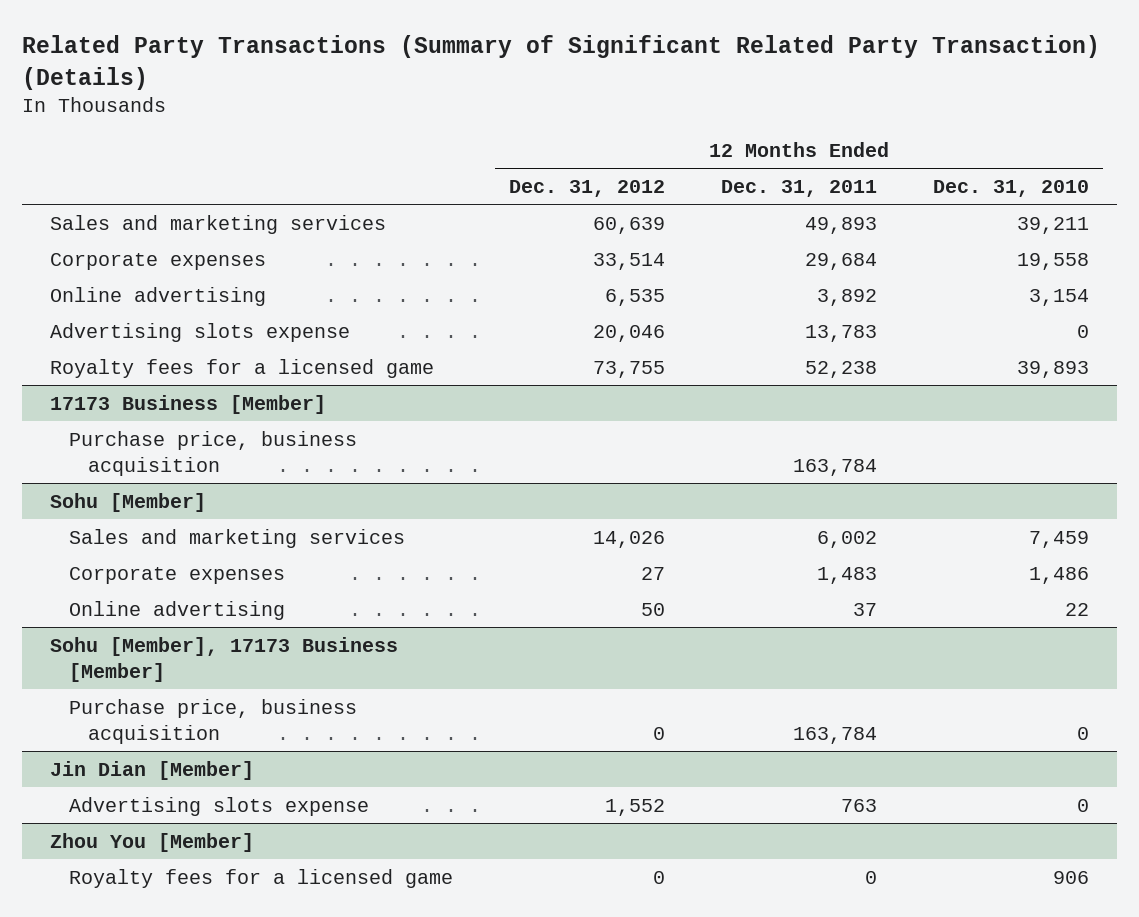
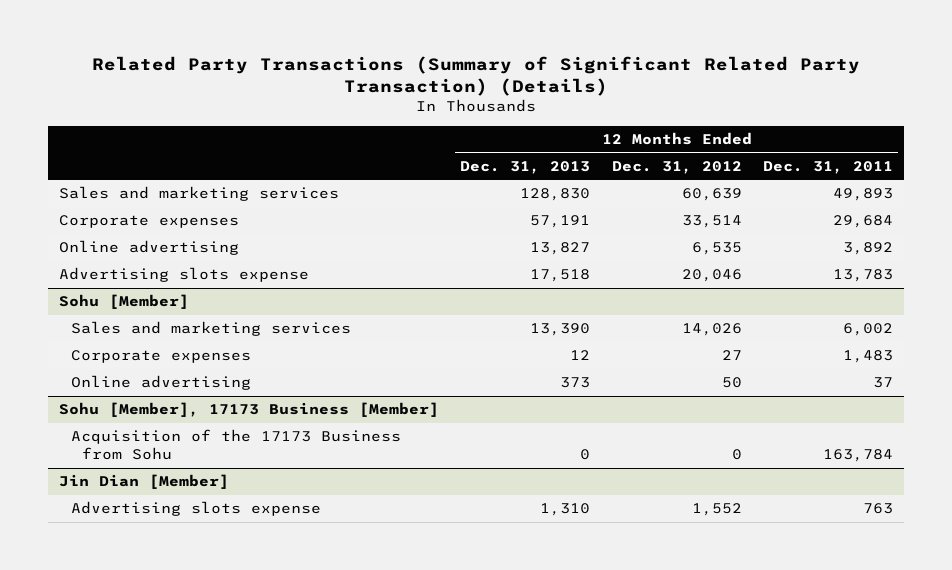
- | 12 Months Ended Dec. 31, 2012 | 12 Months Ended Dec. 31, 2011 | 12 Months Ended Dec. 31, 2010
+ | 12 Months Ended Dec. 31, 2013 | 12 Months Ended Dec. 31, 2012 | 12 Months Ended Dec. 31, 2011
- Royalty fees for a licensed game | 73,755 | 52,238 | 39,893
- 17173 Business [Member]
- Purchase price, business acquisition | | 163,784 |
@ Sohu [Member], 17173 Business [Member]
- Purchase price, business acquisition | 0 | 163,784 | 0
+ Acquisition of the 17173 Business from Sohu | 0 | 0 | 163,784
- Zhou You [Member]
- Royalty fees for a licensed game | 0 | 0 | 906

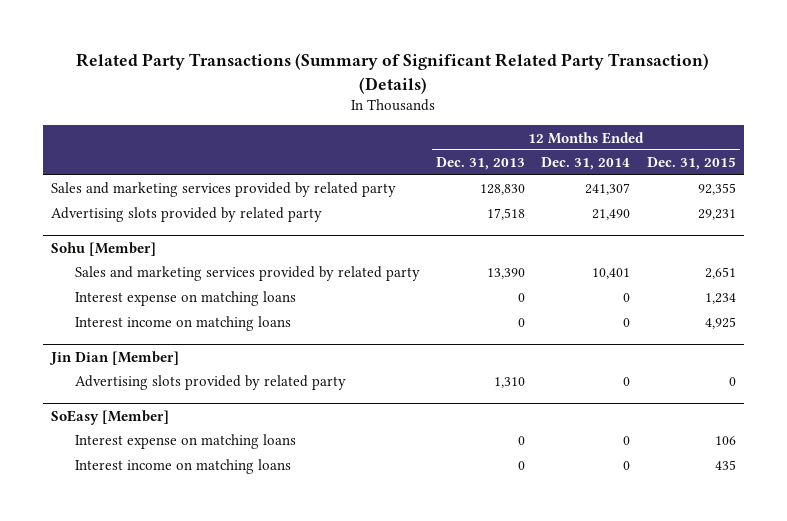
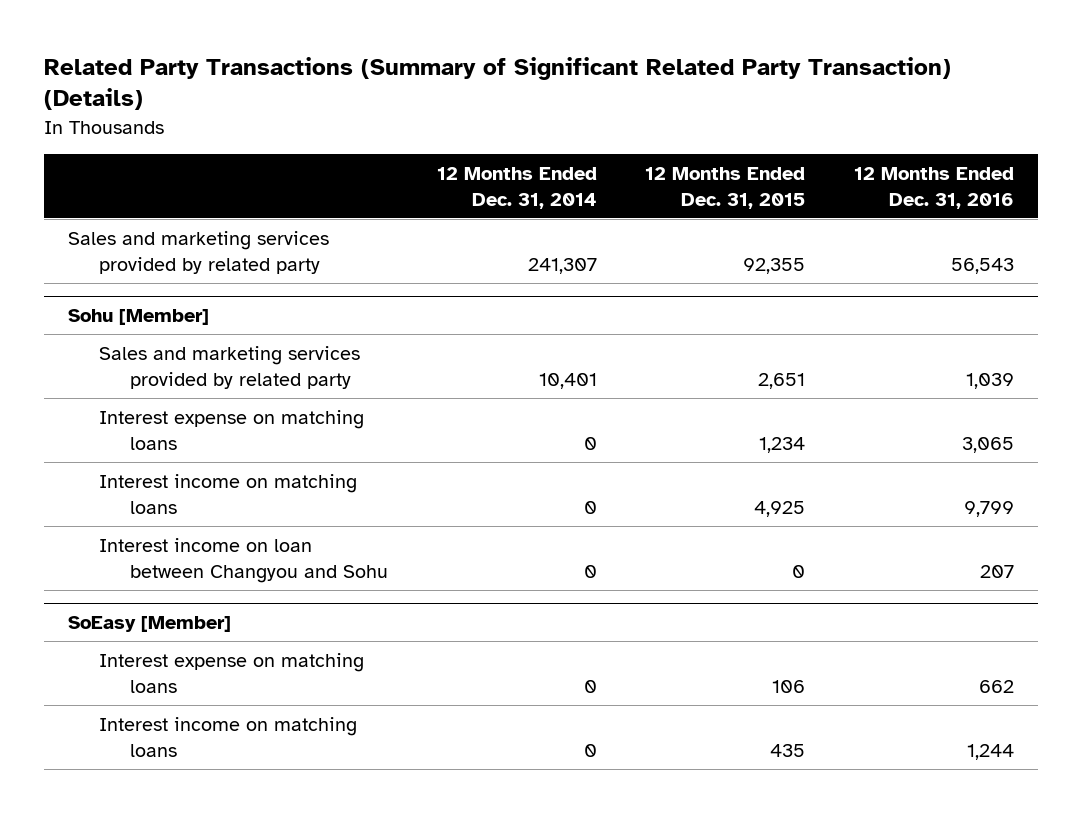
- | 12 Months Ended Dec. 31, 2013 | 12 Months Ended Dec. 31, 2014 | 12 Months Ended Dec. 31, 2015
+ | 12 Months Ended Dec. 31, 2014 | 12 Months Ended Dec. 31, 2015 | 12 Months Ended Dec. 31, 2016
- Advertising slots provided by related party | 17,518 | 21,490 | 29,231
- Jin Dian [Member]
- Advertising slots provided by related party | 1,310 | 0 | 0
@ Sohu [Member]
+ Interest income on loan between Changyou and Sohu | 0 | 0 | 207

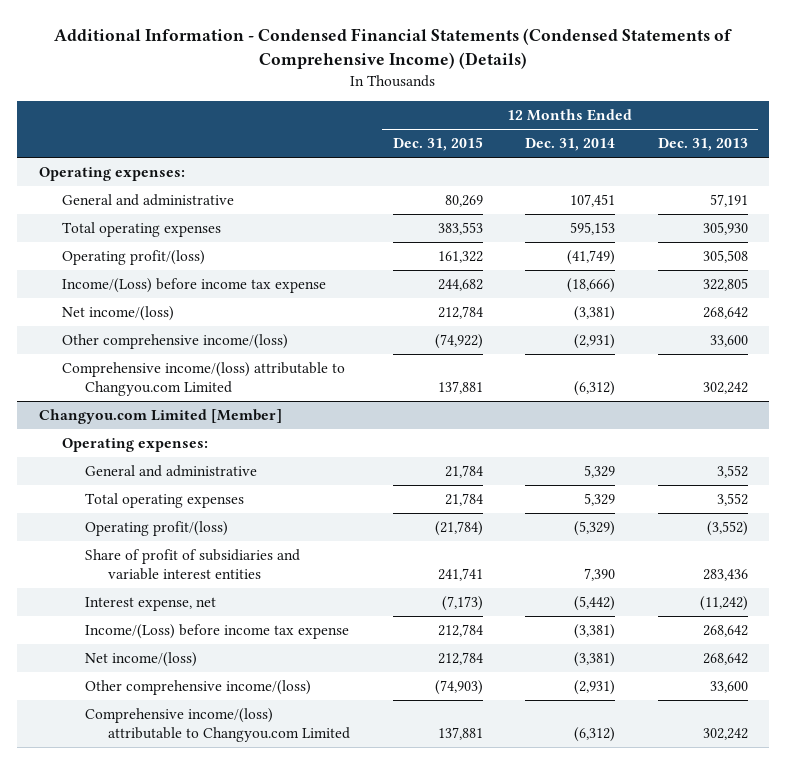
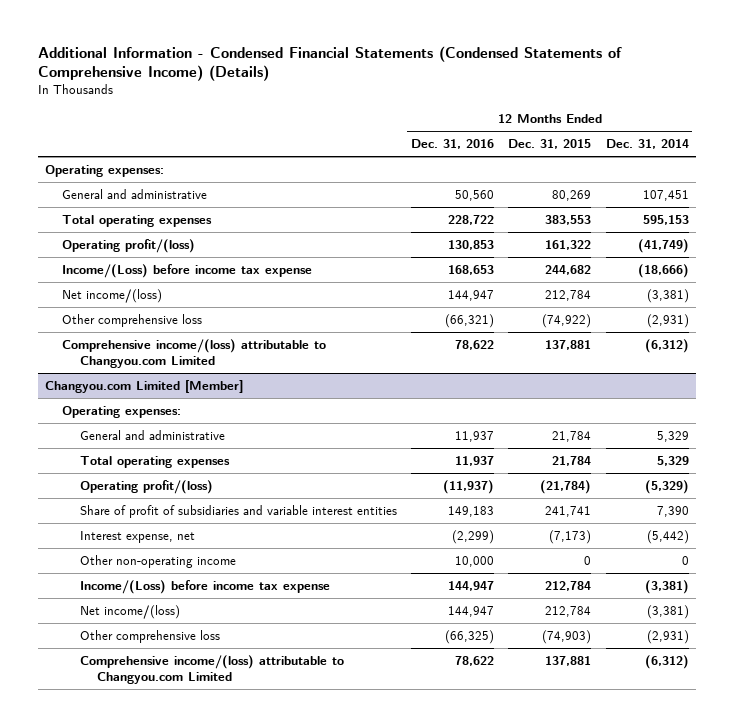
- | 12 Months Ended Dec. 31, 2015 | 12 Months Ended Dec. 31, 2014 | 12 Months Ended Dec. 31, 2013
+ | 12 Months Ended Dec. 31, 2016 | 12 Months Ended Dec. 31, 2015 | 12 Months Ended Dec. 31, 2014
- Other comprehensive income/(loss) | (74,922) | (2,931) | 33,600
+ Other comprehensive loss | (66,321) | (74,922) | (2,931)
@ Changyou.com Limited [Member]
+ Other non-operating income | 10,000 | 0 | 0
- Other comprehensive income/(loss) | (74,903) | (2,931) | 33,600
+ Other comprehensive loss | (66,325) | (74,903) | (2,931)

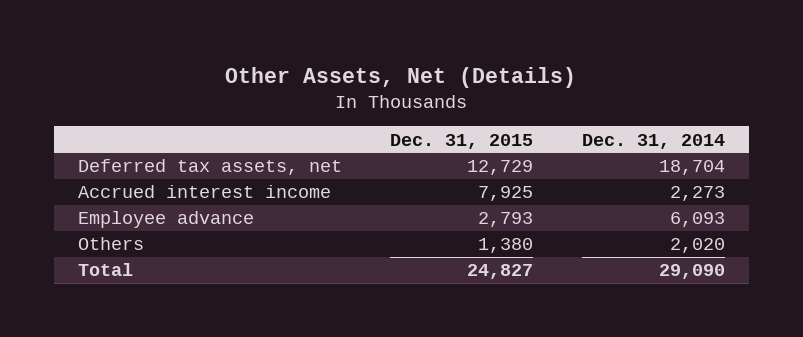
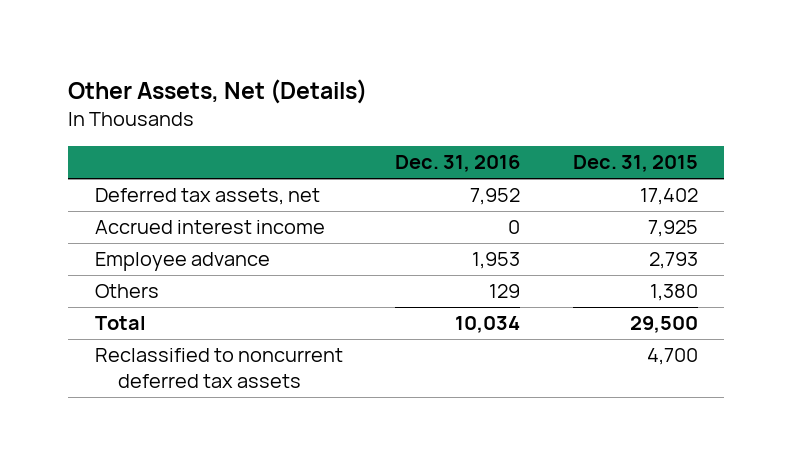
- | Dec. 31, 2015 | Dec. 31, 2014
+ | Dec. 31, 2016 | Dec. 31, 2015
- Deferred tax assets, net | 12,729 | 18,704
+ Deferred tax assets, net | 7,952 | 17,402
- Total | 24,827 | 29,090
+ Total | 10,034 | 29,500
+ Reclassified to noncurrent deferred tax assets | | 4,700

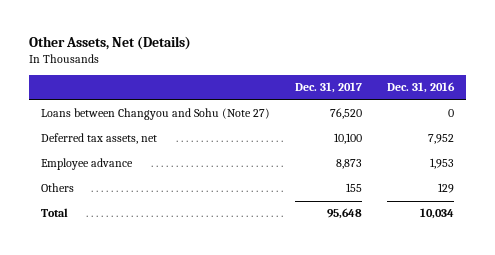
- | Dec. 31, 2016 | Dec. 31, 2015
+ | Dec. 31, 2017 | Dec. 31, 2016
+ Loans between Changyou and Sohu (Note 27) | 76,520 | 0
- Accrued interest income | 0 | 7,925
- Reclassified to noncurrent deferred tax assets | | 4,700

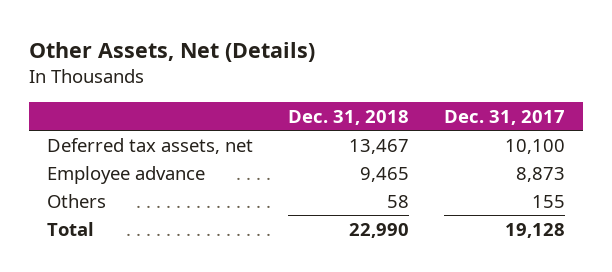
- | Dec. 31, 2017 | Dec. 31, 2016
+ | Dec. 31, 2018 | Dec. 31, 2017
- Loans between Changyou and Sohu (Note 27) | 76,520 | 0
- Total | 95,648 | 10,034
+ Total | 22,990 | 19,128

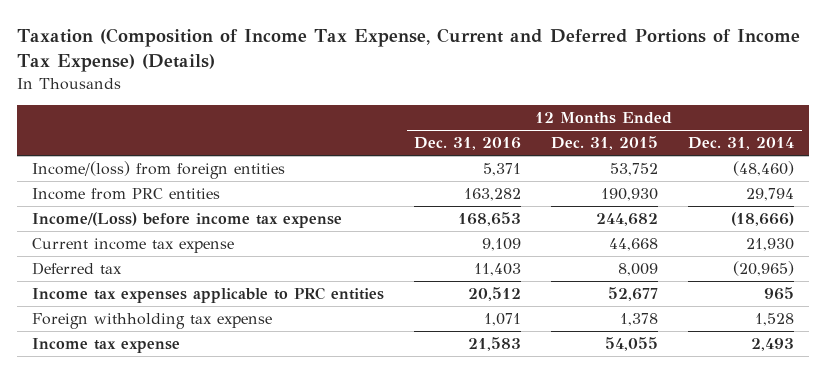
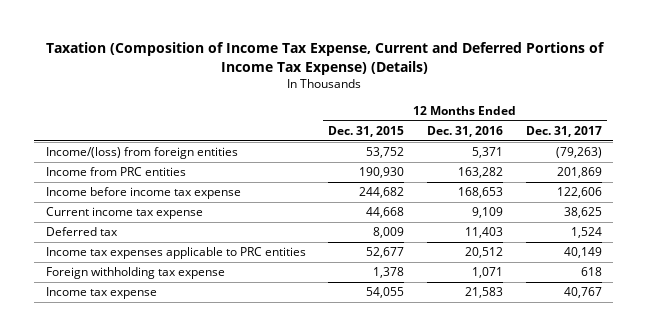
- | 12 Months Ended Dec. 31, 2016 | 12 Months Ended Dec. 31, 2015 | 12 Months Ended Dec. 31, 2014
+ | 12 Months Ended Dec. 31, 2015 | 12 Months Ended Dec. 31, 2016 | 12 Months Ended Dec. 31, 2017
- Income/(Loss) before income tax expense | 168,653 | 244,682 | (18,666)
+ Income before income tax expense | 244,682 | 168,653 | 122,606

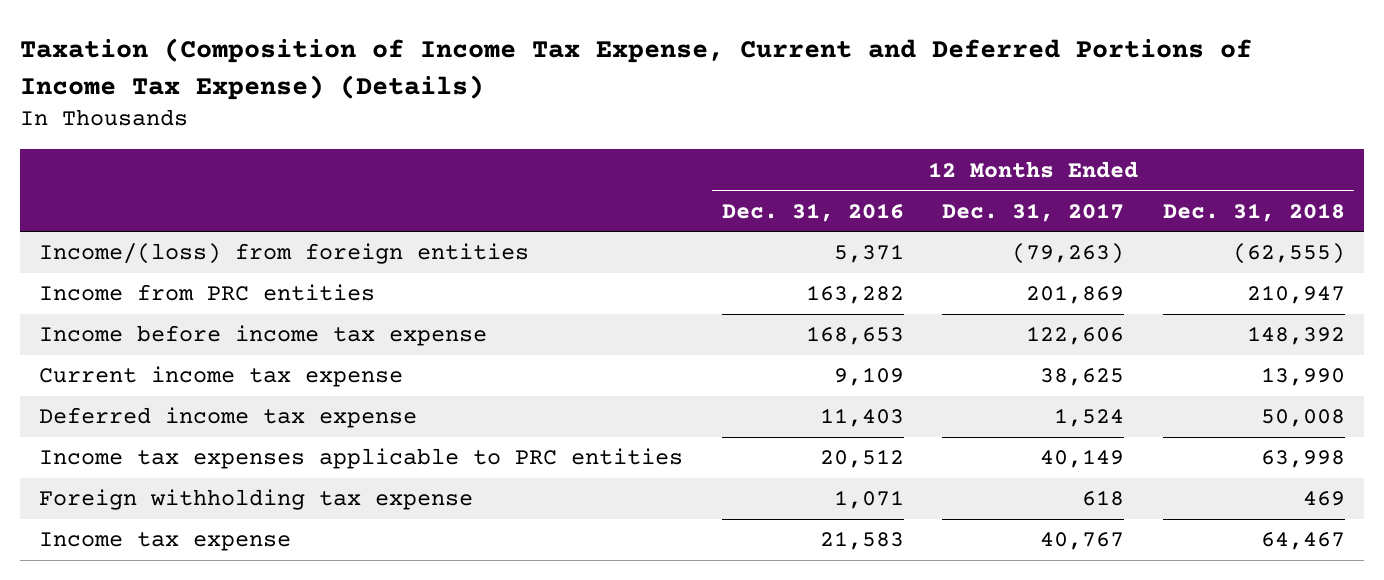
- | 12 Months Ended Dec. 31, 2015 | 12 Months Ended Dec. 31, 2016 | 12 Months Ended Dec. 31, 2017
+ | 12 Months Ended Dec. 31, 2016 | 12 Months Ended Dec. 31, 2017 | 12 Months Ended Dec. 31, 2018
- Deferred tax | 8,009 | 11,403 | 1,524
+ Deferred income tax expense | 11,403 | 1,524 | 50,008

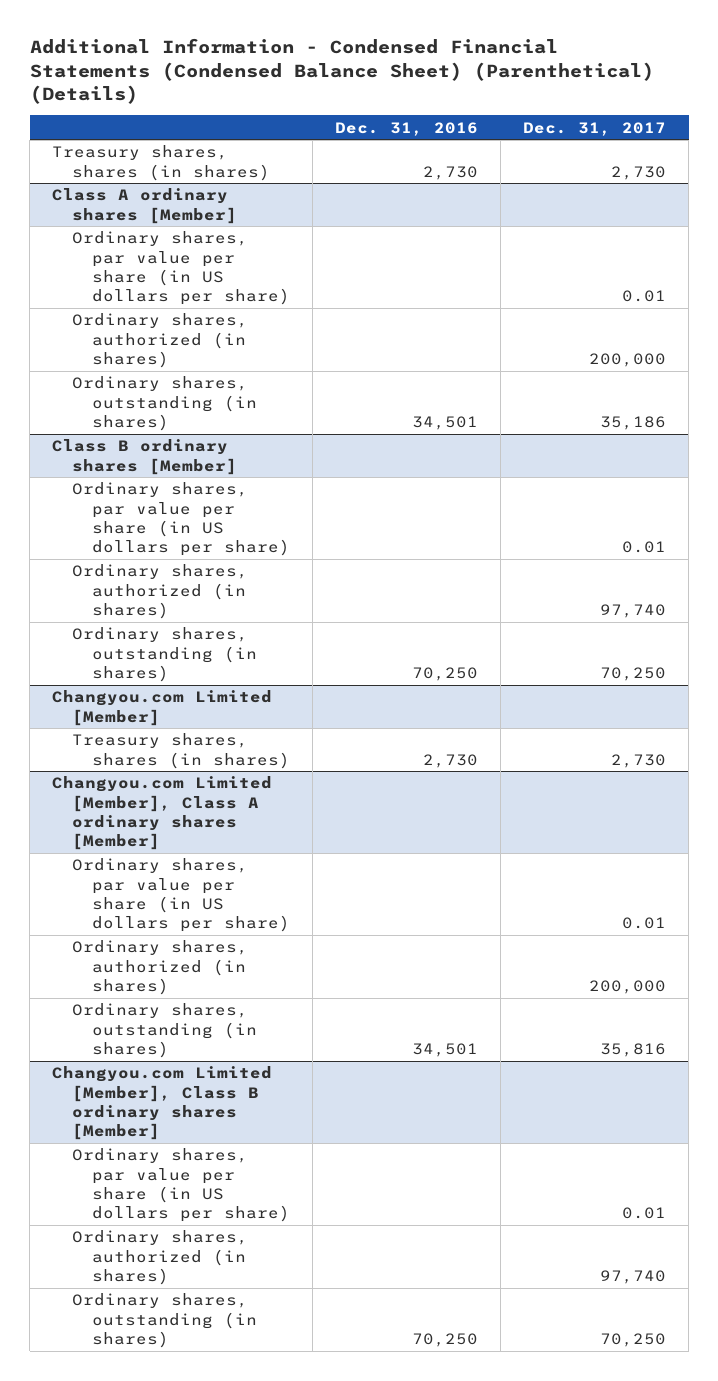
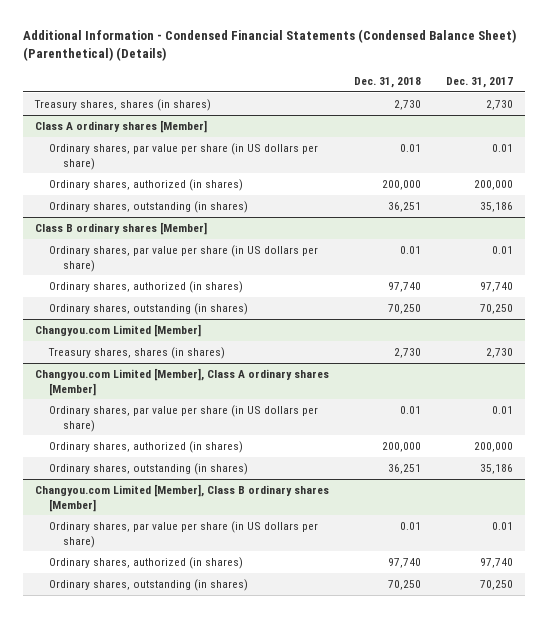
- | Dec. 31, 2016 | Dec. 31, 2017
+ | Dec. 31, 2018 | Dec. 31, 2017
@ Changyou.com Limited [Member], Class A ordinary shares [Member]
- Ordinary shares, outstanding (in shares) | 34,501 | 35,816
+ Ordinary shares, outstanding (in shares) | 36,251 | 35,186

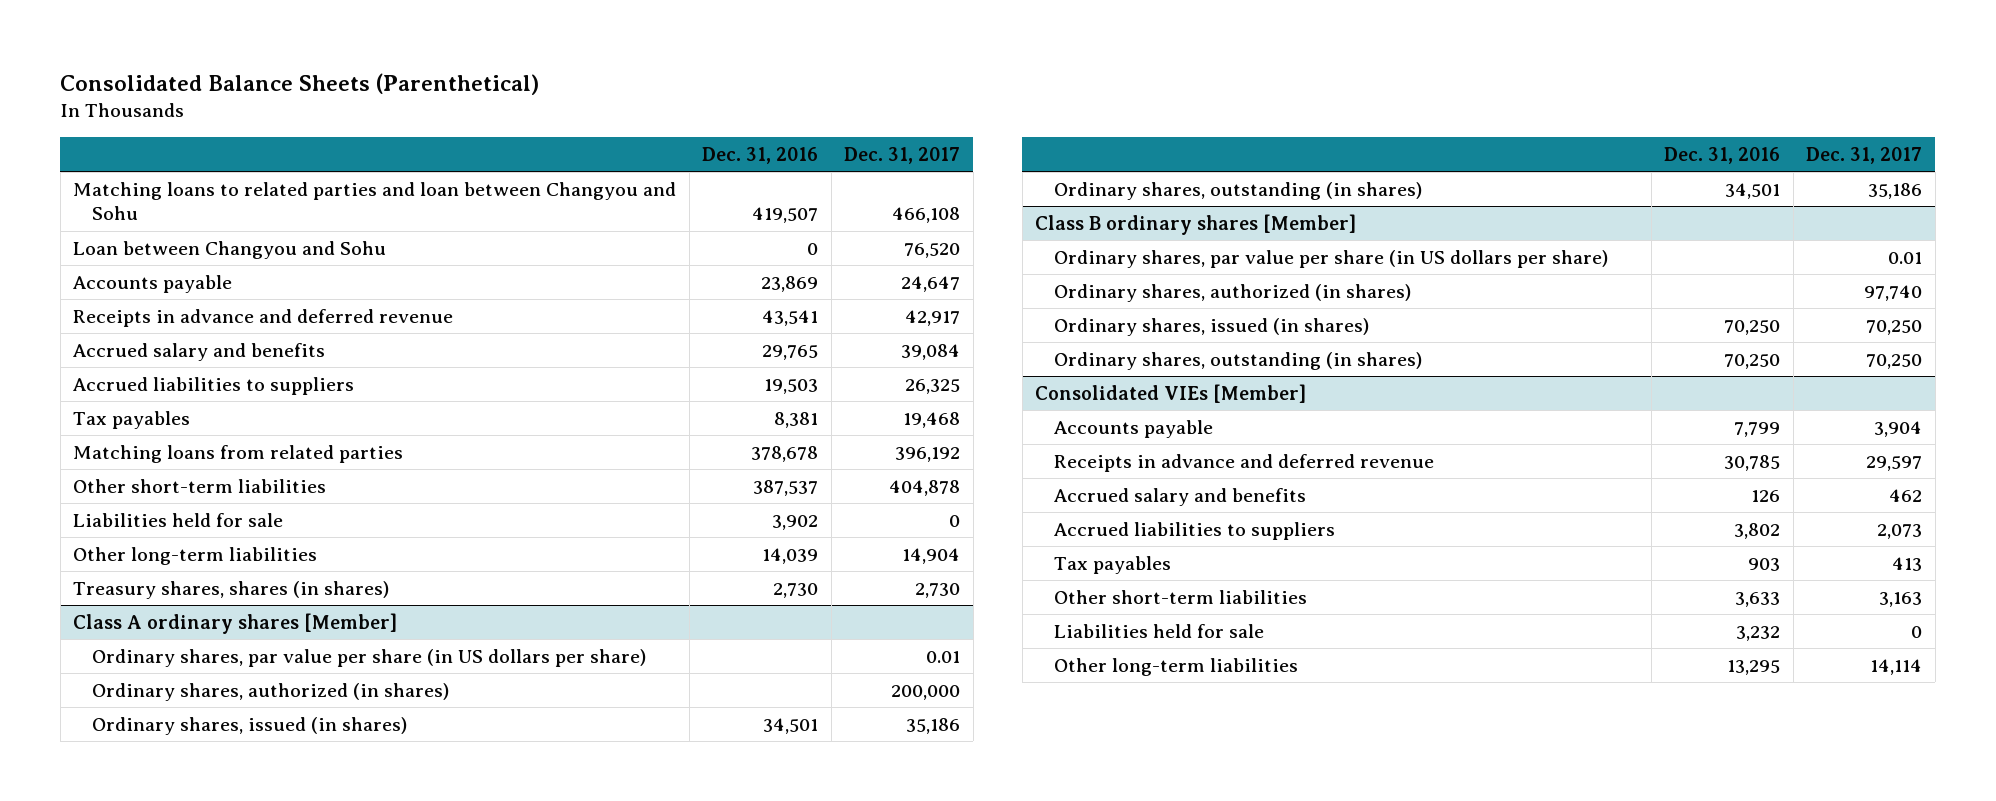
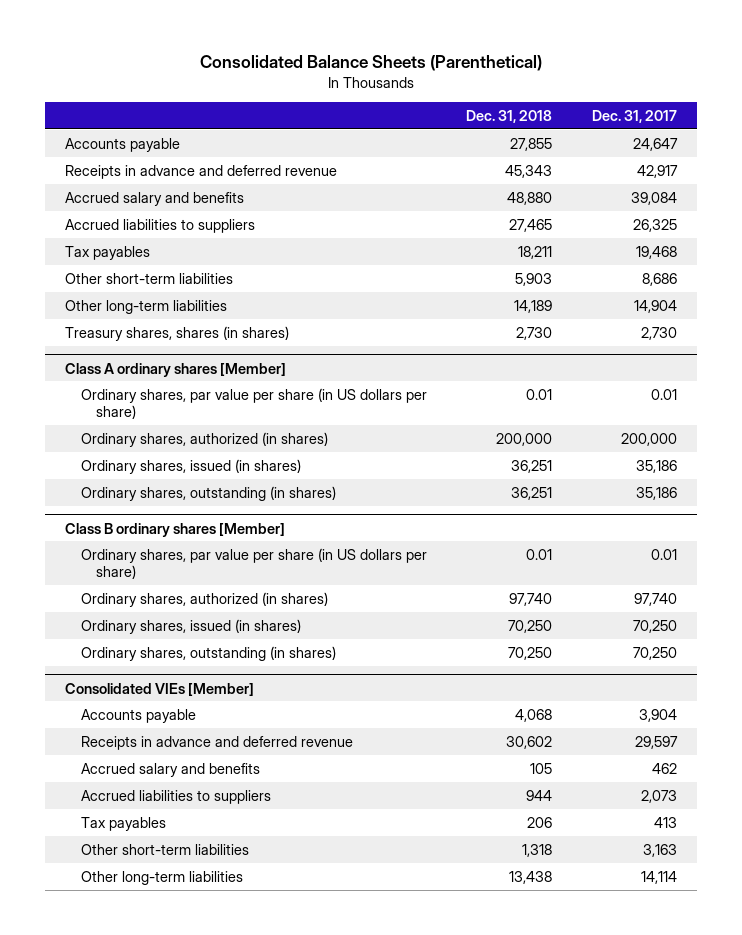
- | Dec. 31, 2016 | Dec. 31, 2017
+ | Dec. 31, 2018 | Dec. 31, 2017
- Matching loans to related parties and loan between Changyou and Sohu | 419,507 | 466,108
- Loan between Changyou and Sohu | 0 | 76,520
- Matching loans from related parties | 378,678 | 396,192
- Other short-term liabilities | 387,537 | 404,878
- Liabilities held for sale | 3,902 | 0
+ Other short-term liabilities | 5,903 | 8,686
@ Consolidated VIEs [Member]
- Liabilities held for sale | 3,232 | 0

